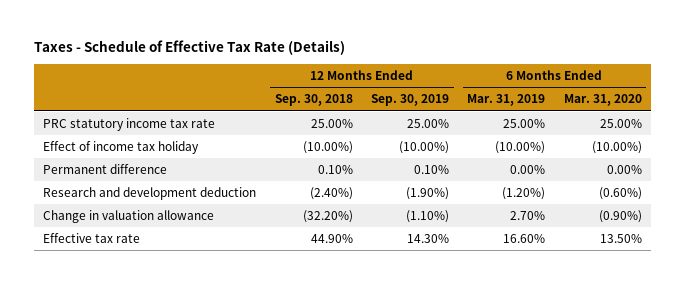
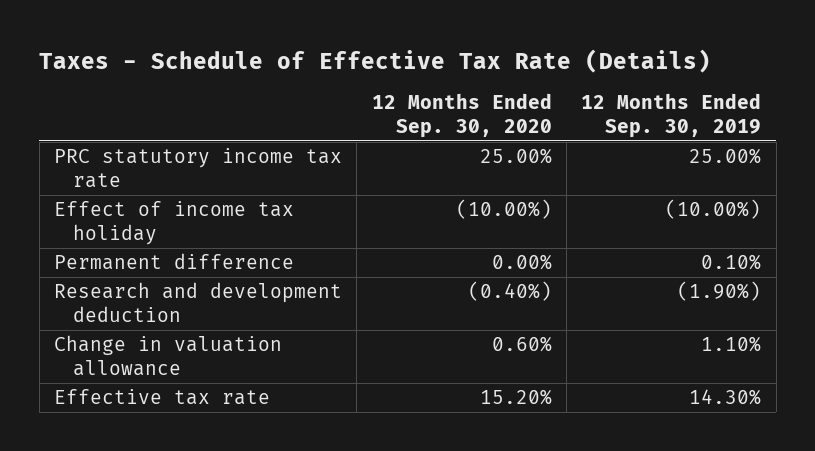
- | 12 Months Ended Sep. 30, 2018 | 12 Months Ended Sep. 30, 2019 | 6 Months Ended Mar. 31, 2019 | 6 Months Ended Mar. 31, 2020
+ | 12 Months Ended Sep. 30, 2020 | 12 Months Ended Sep. 30, 2019
- Change in valuation allowance | (32.20%) | (1.10%) | 2.70% | (0.90%)
+ Change in valuation allowance | 0.60% | 1.10%

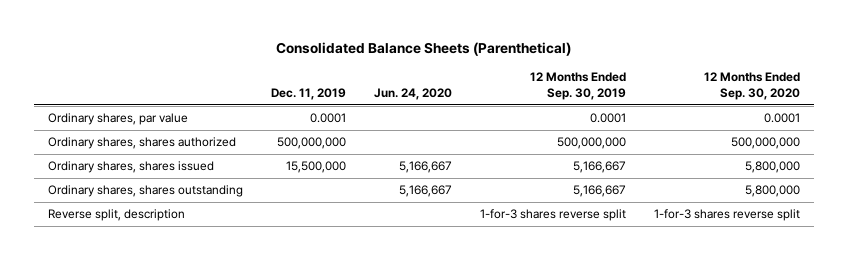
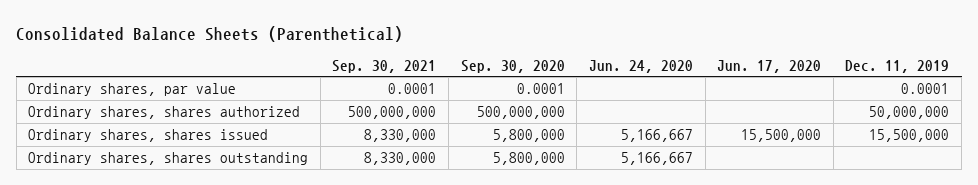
- | Dec. 11, 2019 | Jun. 24, 2020 | 12 Months Ended Sep. 30, 2019 | 12 Months Ended Sep. 30, 2020
+ | Sep. 30, 2021 | Sep. 30, 2020 | Jun. 24, 2020 | Jun. 17, 2020 | Dec. 11, 2019
- Ordinary shares, shares authorized | 500,000,000 | | 500,000,000 | 500,000,000
+ Ordinary shares, shares authorized | 500,000,000 | 500,000,000 | | | 50,000,000
- Reverse split, description | | | 1-for-3 shares reverse split | 1-for-3 shares reverse split

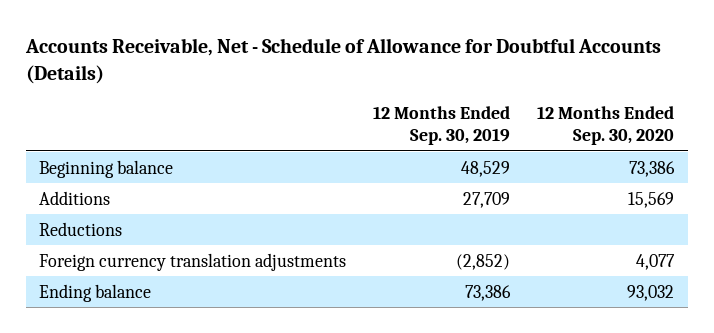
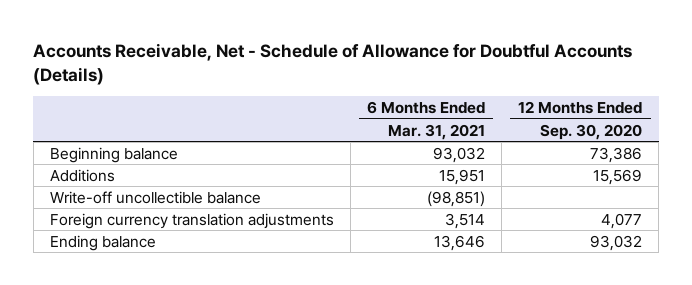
- | 12 Months Ended Sep. 30, 2019 | 12 Months Ended Sep. 30, 2020
+ | 6 Months Ended Mar. 31, 2021 | 12 Months Ended Sep. 30, 2020
- Reductions
+ Write-off uncollectible balance | (98,851) |

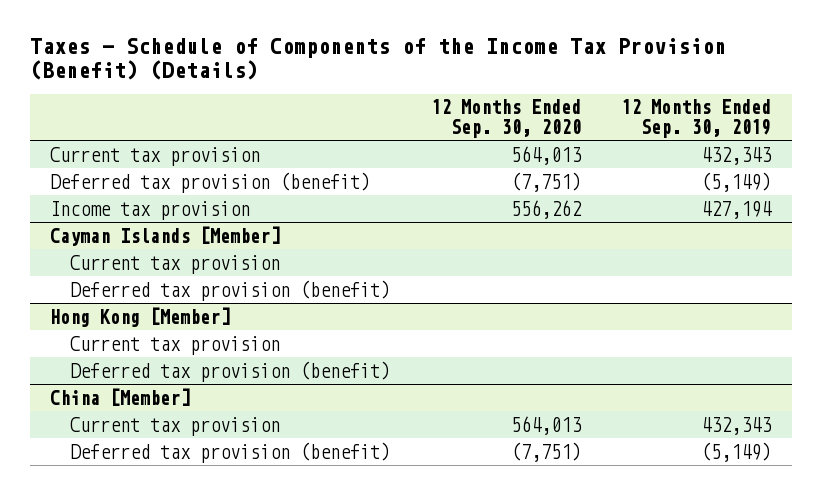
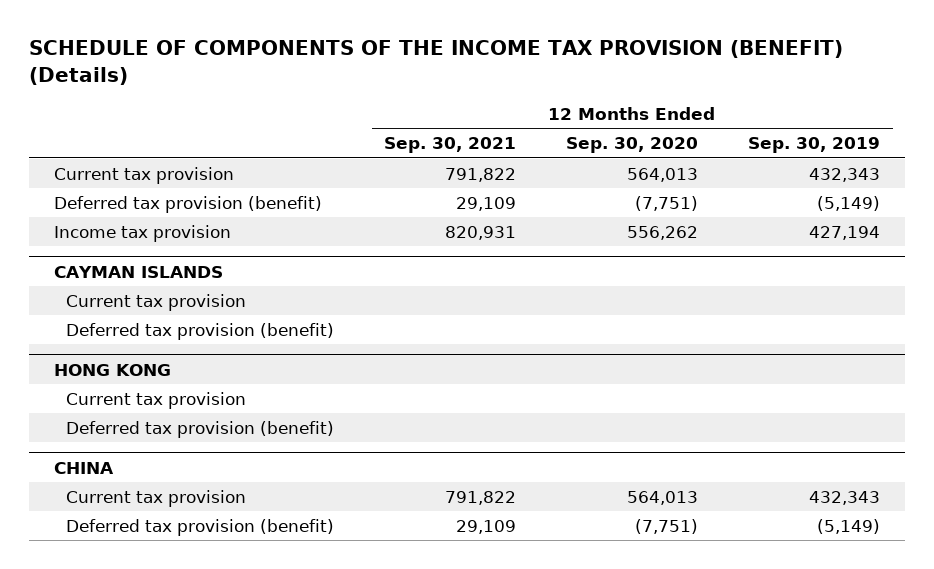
- Taxes - Schedule of Components of the Income Tax Provision (Benefit) (Details)
+ SCHEDULE OF COMPONENTS OF THE INCOME TAX PROVISION (BENEFIT) (Details)
- | 12 Months Ended Sep. 30, 2020 | 12 Months Ended Sep. 30, 2019
+ | 12 Months Ended Sep. 30, 2021 | 12 Months Ended Sep. 30, 2020 | 12 Months Ended Sep. 30, 2019
- Cayman Islands [Member]
+ CAYMAN ISLANDS
- Hong Kong [Member]
+ HONG KONG
- China [Member]
+ CHINA

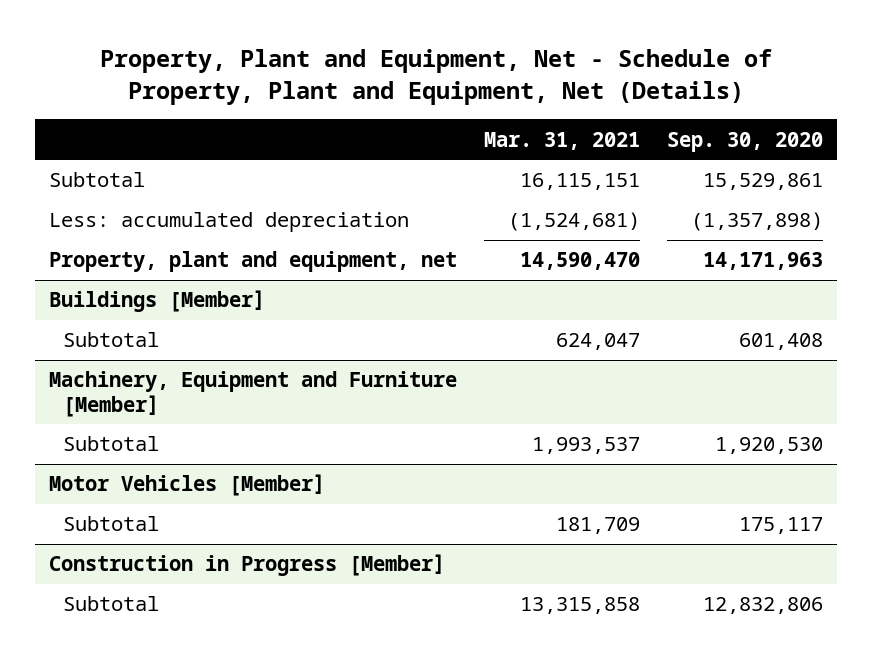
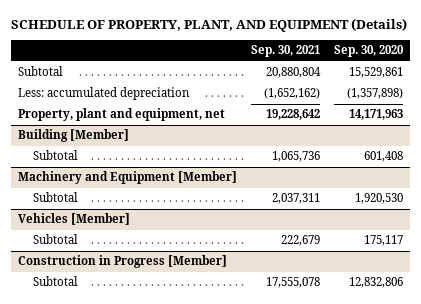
- Property, Plant and Equipment, Net - Schedule of Property, Plant and Equipment, Net (Details)
+ SCHEDULE OF PROPERTY, PLANT, AND EQUIPMENT (Details)
- | Mar. 31, 2021 | Sep. 30, 2020
+ | Sep. 30, 2021 | Sep. 30, 2020
- Buildings [Member]
+ Building [Member]
- Machinery, Equipment and Furniture [Member]
+ Machinery and Equipment [Member]
- Motor Vehicles [Member]
+ Vehicles [Member]

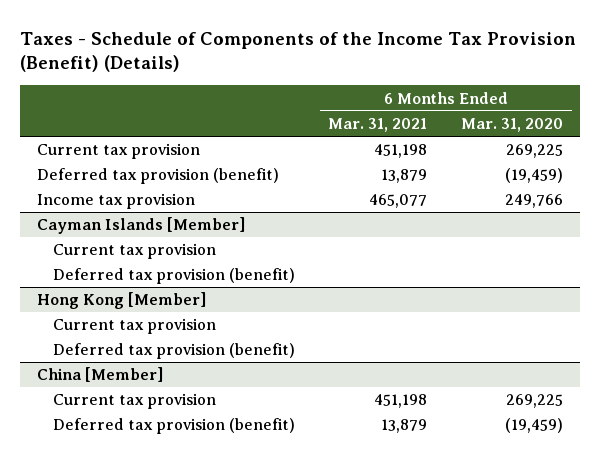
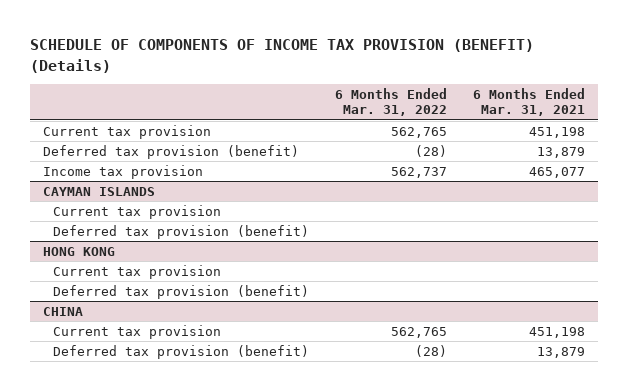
- Taxes - Schedule of Components of the Income Tax Provision (Benefit) (Details)
+ SCHEDULE OF COMPONENTS OF INCOME TAX PROVISION (BENEFIT) (Details)
- | 6 Months Ended Mar. 31, 2021 | 6 Months Ended Mar. 31, 2020
+ | 6 Months Ended Mar. 31, 2022 | 6 Months Ended Mar. 31, 2021
- Cayman Islands [Member]
+ CAYMAN ISLANDS
- Hong Kong [Member]
+ HONG KONG
- China [Member]
+ CHINA

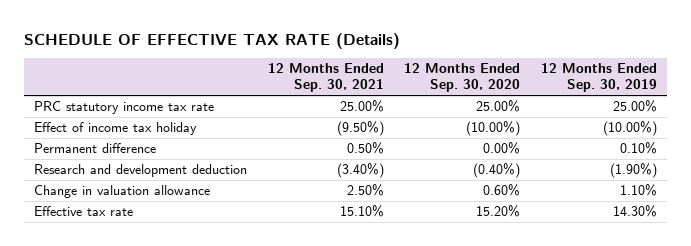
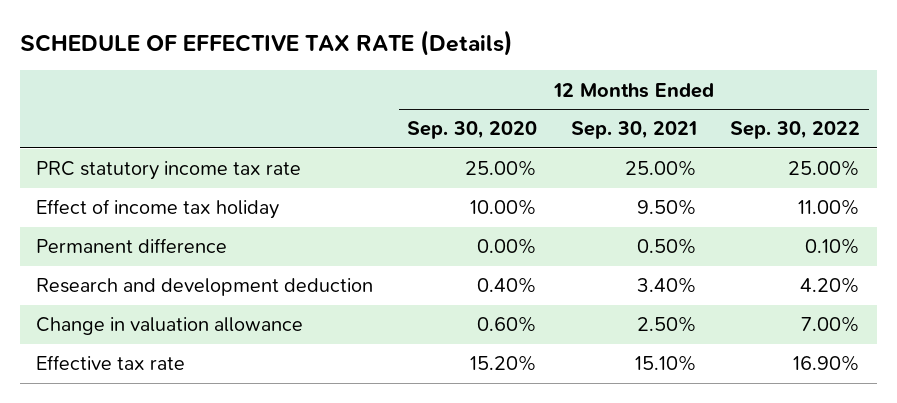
- | 12 Months Ended Sep. 30, 2021 | 12 Months Ended Sep. 30, 2020 | 12 Months Ended Sep. 30, 2019
+ | 12 Months Ended Sep. 30, 2020 | 12 Months Ended Sep. 30, 2021 | 12 Months Ended Sep. 30, 2022
- Effect of income tax holiday | (9.50%) | (10.00%) | (10.00%)
+ Effect of income tax holiday | 10.00% | 9.50% | 11.00%
- Research and development deduction | (3.40%) | (0.40%) | (1.90%)
+ Research and development deduction | 0.40% | 3.40% | 4.20%

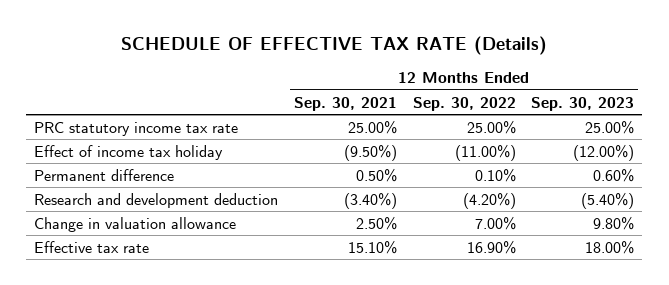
- | 12 Months Ended Sep. 30, 2020 | 12 Months Ended Sep. 30, 2021 | 12 Months Ended Sep. 30, 2022
+ | 12 Months Ended Sep. 30, 2021 | 12 Months Ended Sep. 30, 2022 | 12 Months Ended Sep. 30, 2023
- Effect of income tax holiday | 10.00% | 9.50% | 11.00%
+ Effect of income tax holiday | (9.50%) | (11.00%) | (12.00%)
- Research and development deduction | 0.40% | 3.40% | 4.20%
+ Research and development deduction | (3.40%) | (4.20%) | (5.40%)

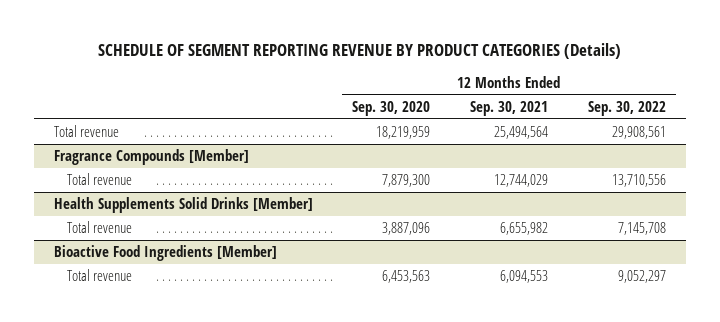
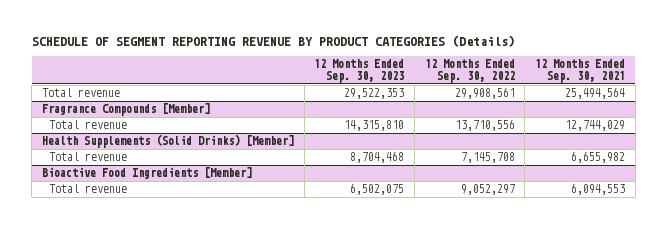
- | 12 Months Ended Sep. 30, 2020 | 12 Months Ended Sep. 30, 2021 | 12 Months Ended Sep. 30, 2022
+ | 12 Months Ended Sep. 30, 2023 | 12 Months Ended Sep. 30, 2022 | 12 Months Ended Sep. 30, 2021
- Health Supplements Solid Drinks [Member]
+ Health Supplements (Solid Drinks) [Member]

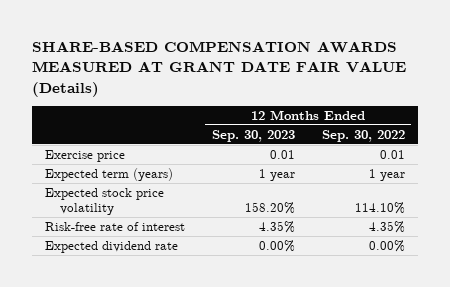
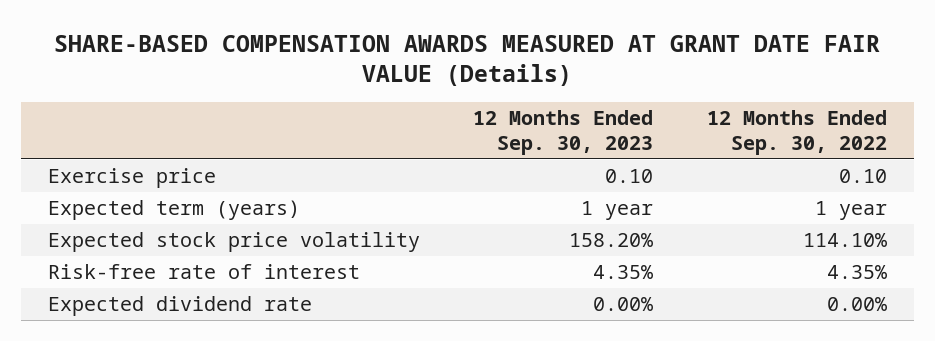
- Exercise price | 0.01 | 0.01
+ Exercise price | 0.10 | 0.10

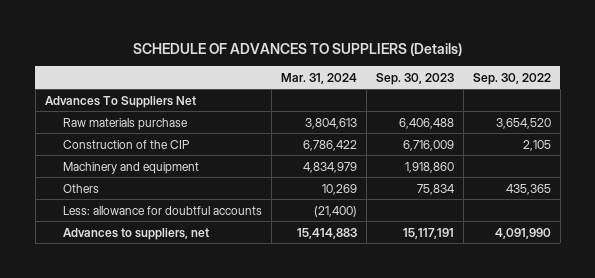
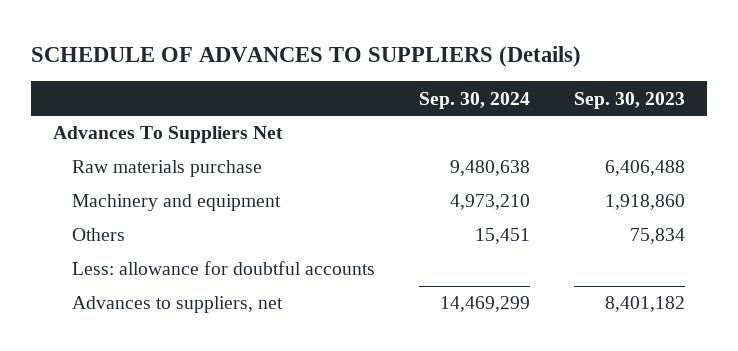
- | Mar. 31, 2024 | Sep. 30, 2023 | Sep. 30, 2022
+ | Sep. 30, 2024 | Sep. 30, 2023
- Construction of the CIP | 6,786,422 | 6,716,009 | 2,105
- Advances to suppliers, net | 15,414,883 | 15,117,191 | 4,091,990
+ Advances to suppliers, net | 14,469,299 | 8,401,182

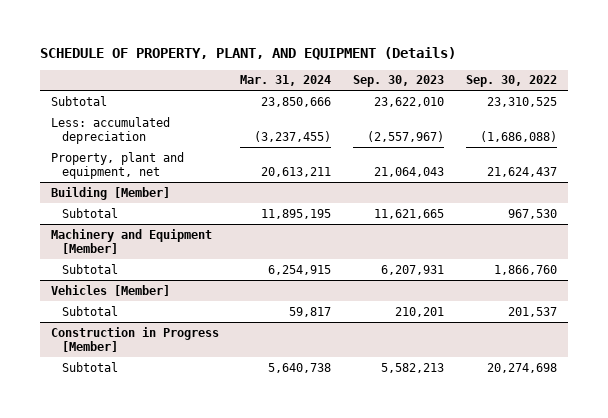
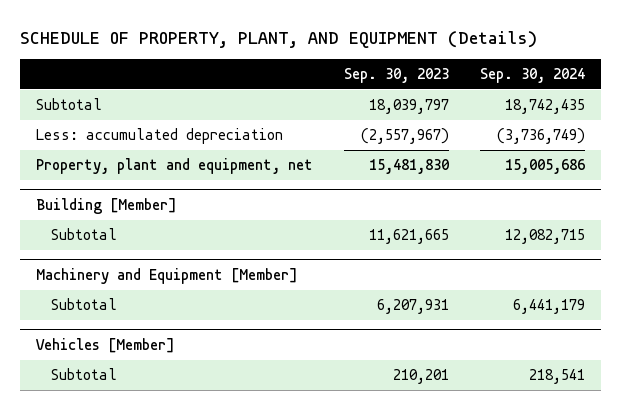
- | Mar. 31, 2024 | Sep. 30, 2023 | Sep. 30, 2022
+ | Sep. 30, 2023 | Sep. 30, 2024
- Subtotal | 23,850,666 | 23,622,010 | 23,310,525
+ Subtotal | 18,039,797 | 18,742,435
- Property, plant and equipment, net | 20,613,211 | 21,064,043 | 21,624,437
+ Property, plant and equipment, net | 15,481,830 | 15,005,686
- Construction in Progress [Member]
- Subtotal | 5,640,738 | 5,582,213 | 20,274,698

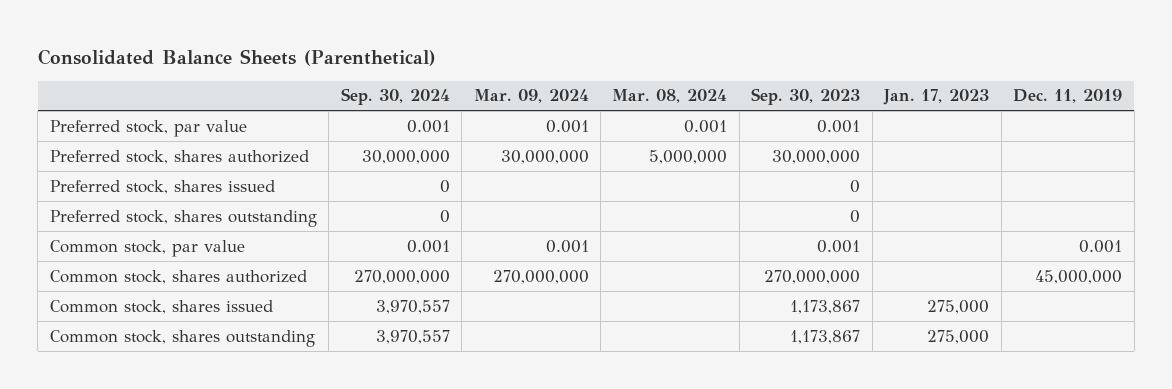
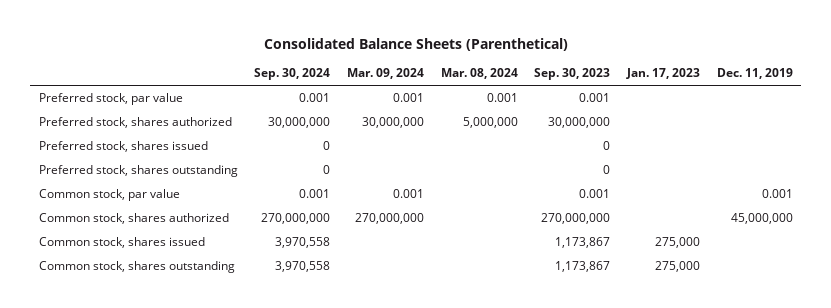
- Common stock, shares issued | 3,970,557 | | | 1,173,867 | 275,000 |
- Common stock, shares outstanding | 3,970,557 | | | 1,173,867 | 275,000 |
+ Common stock, shares issued | 3,970,558 | | | 1,173,867 | 275,000 |
+ Common stock, shares outstanding | 3,970,558 | | | 1,173,867 | 275,000 |

